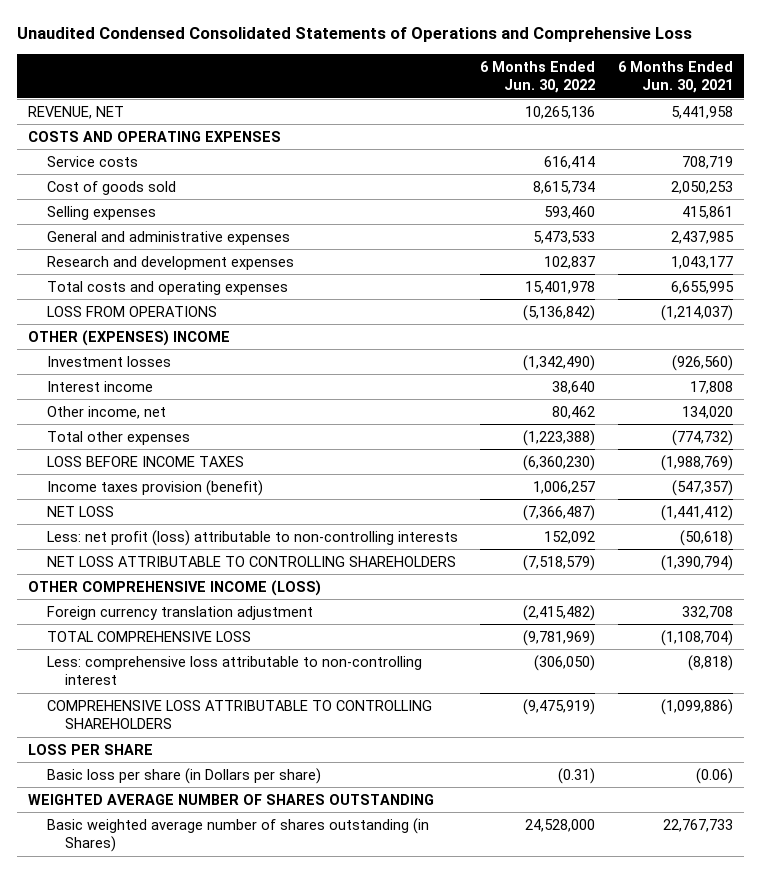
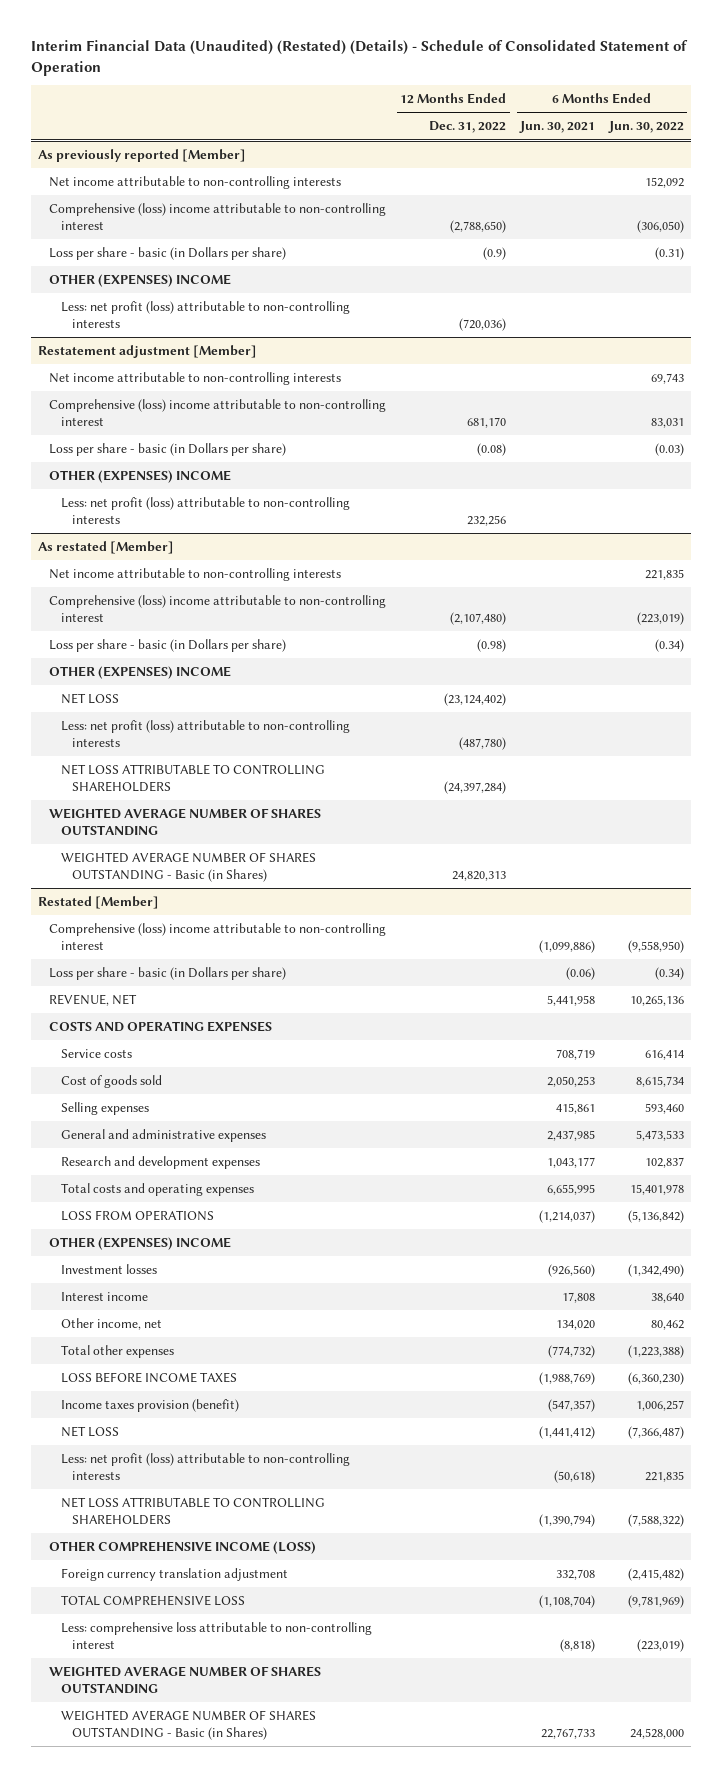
- Unaudited Condensed Consolidated Statements of Operations and Comprehensive Loss
+ Interim Financial Data (Unaudited) (Restated) (Details) - Schedule of Consolidated Statement of Operation
- | 6 Months Ended Jun. 30, 2022 | 6 Months Ended Jun. 30, 2021
+ | 12 Months Ended Dec. 31, 2022 | 6 Months Ended Jun. 30, 2021 | 6 Months Ended Jun. 30, 2022
+ As previously reported [Member]
+ Net income attributable to non-controlling interests | | | 152,092
+ Comprehensive (loss) income attributable to non-controlling interest | (2,788,650) | | (306,050)
+ Loss per share - basic (in Dollars per share) | (0.9) | | (0.31)
+ OTHER (EXPENSES) INCOME
+ Less: net profit (loss) attributable to non-controlling interests | (720,036) | |
+ Restatement adjustment [Member]
+ Net income attributable to non-controlling interests | | | 69,743
+ Comprehensive (loss) income attributable to non-controlling interest | 681,170 | | 83,031
+ Loss per share - basic (in Dollars per share) | (0.08) | | (0.03)
+ OTHER (EXPENSES) INCOME
+ Less: net profit (loss) attributable to non-controlling interests | 232,256 | |
+ As restated [Member]
+ Net income attributable to non-controlling interests | | | 221,835
+ Comprehensive (loss) income attributable to non-controlling interest | (2,107,480) | | (223,019)
+ Loss per share - basic (in Dollars per share) | (0.98) | | (0.34)
+ OTHER (EXPENSES) INCOME
+ NET LOSS | (23,124,402) | |
+ Less: net profit (loss) attributable to non-controlling interests | (487,780) | |
+ NET LOSS ATTRIBUTABLE TO CONTROLLING SHAREHOLDERS | (24,397,284) | |
+ WEIGHTED AVERAGE NUMBER OF SHARES OUTSTANDING
+ WEIGHTED AVERAGE NUMBER OF SHARES OUTSTANDING - Basic (in Shares) | 24,820,313 | |
+ Restated [Member]
+ Comprehensive (loss) income attributable to non-controlling interest | | (1,099,886) | (9,558,950)
+ Loss per share - basic (in Dollars per share) | | (0.06) | (0.34)
- Less: net profit (loss) attributable to non-controlling interests | 152,092 | (50,618)
- NET LOSS ATTRIBUTABLE TO CONTROLLING SHAREHOLDERS | (7,518,579) | (1,390,794)
+ Less: net profit (loss) attributable to non-controlling interests | | (50,618) | 221,835
+ NET LOSS ATTRIBUTABLE TO CONTROLLING SHAREHOLDERS | | (1,390,794) | (7,588,322)
- Less: comprehensive loss attributable to non-controlling interest | (306,050) | (8,818)
- COMPREHENSIVE LOSS ATTRIBUTABLE TO CONTROLLING SHAREHOLDERS | (9,475,919) | (1,099,886)
- LOSS PER SHARE
- Basic loss per share (in Dollars per share) | (0.31) | (0.06)
+ Less: comprehensive loss attributable to non-controlling interest | | (8,818) | (223,019)
- Basic weighted average number of shares outstanding (in Shares) | 24,528,000 | 22,767,733
+ WEIGHTED AVERAGE NUMBER OF SHARES OUTSTANDING - Basic (in Shares) | | 22,767,733 | 24,528,000

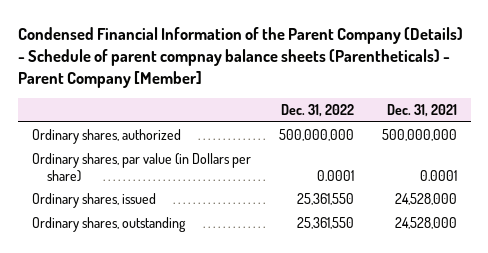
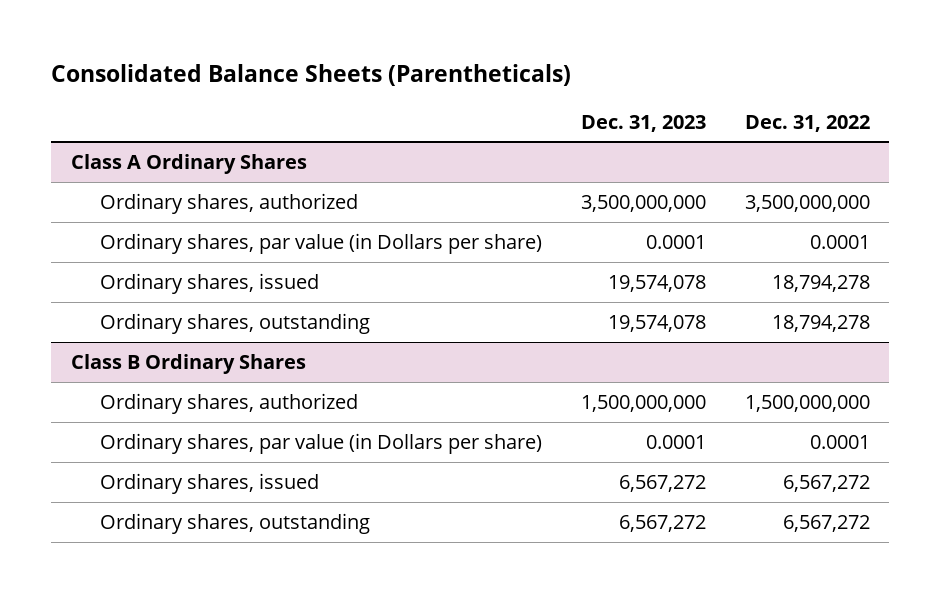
- Condensed Financial Information of the Parent Company (Details) - Schedule of parent compnay balance sheets (Parentheticals) - Parent Company [Member]
+ Consolidated Balance Sheets (Parentheticals)
- | Dec. 31, 2022 | Dec. 31, 2021
+ | Dec. 31, 2023 | Dec. 31, 2022
- Ordinary shares, authorized | 500,000,000 | 500,000,000
+ Class A Ordinary Shares
+ Ordinary shares, authorized | 3,500,000,000 | 3,500,000,000
- Ordinary shares, issued | 25,361,550 | 24,528,000
- Ordinary shares, outstanding | 25,361,550 | 24,528,000
+ Ordinary shares, issued | 19,574,078 | 18,794,278
+ Ordinary shares, outstanding | 19,574,078 | 18,794,278
+ Class B Ordinary Shares
+ Ordinary shares, authorized | 1,500,000,000 | 1,500,000,000
+ Ordinary shares, par value (in Dollars per share) | 0.0001 | 0.0001
+ Ordinary shares, issued | 6,567,272 | 6,567,272
+ Ordinary shares, outstanding | 6,567,272 | 6,567,272

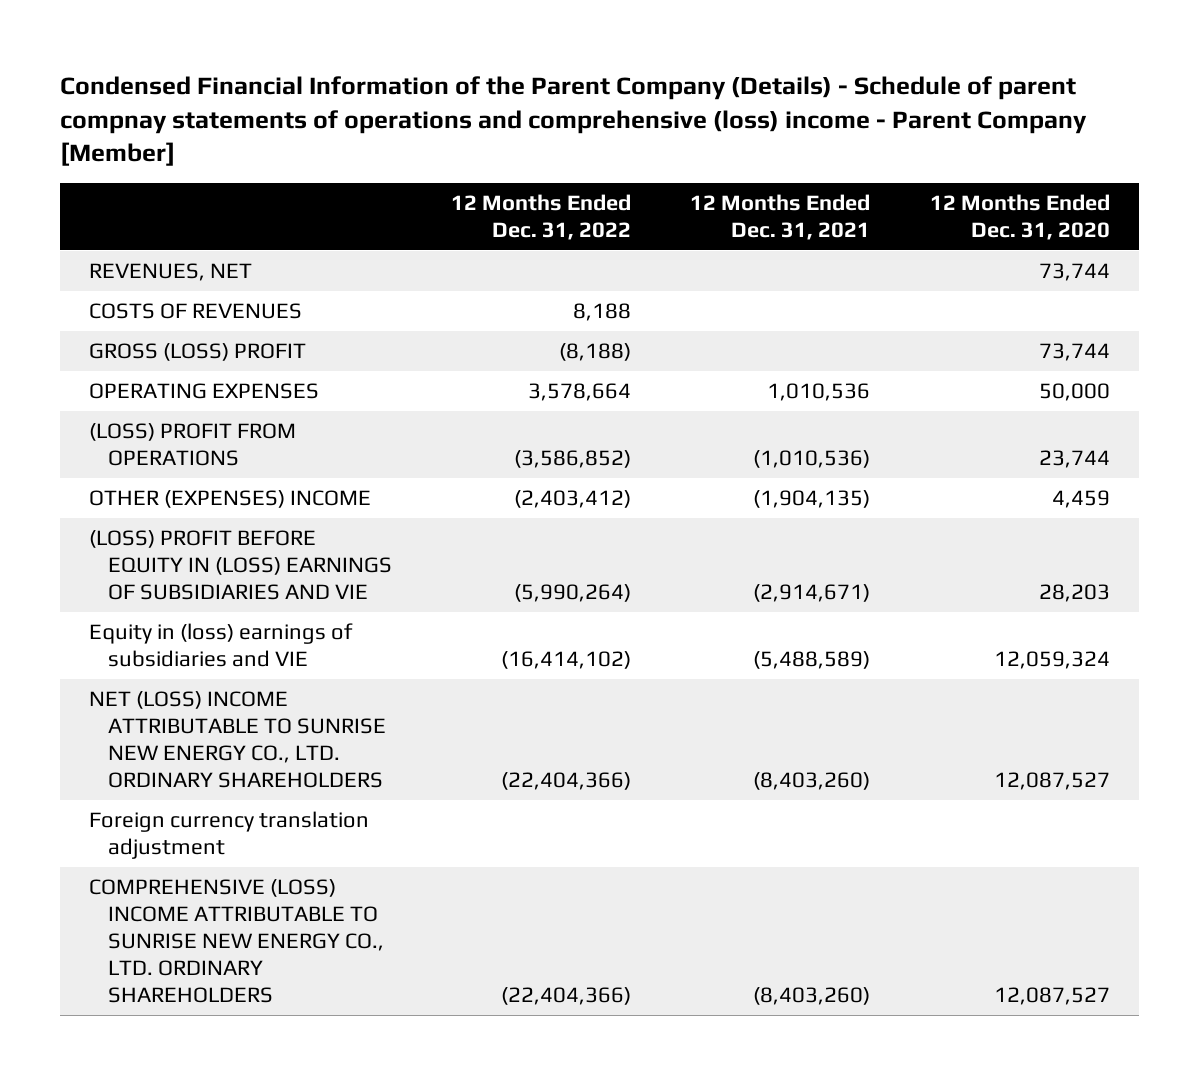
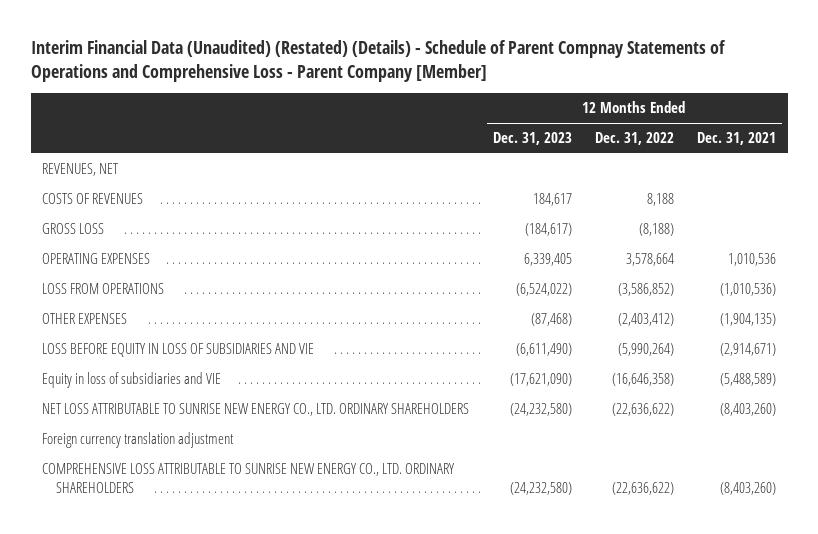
- Condensed Financial Information of the Parent Company (Details) - Schedule of parent compnay statements of operations and comprehensive (loss) income - Parent Company [Member]
+ Interim Financial Data (Unaudited) (Restated) (Details) - Schedule of Parent Compnay Statements of Operations and Comprehensive Loss - Parent Company [Member]
- | 12 Months Ended Dec. 31, 2022 | 12 Months Ended Dec. 31, 2021 | 12 Months Ended Dec. 31, 2020
+ | 12 Months Ended Dec. 31, 2023 | 12 Months Ended Dec. 31, 2022 | 12 Months Ended Dec. 31, 2021
- GROSS (LOSS) PROFIT | (8,188) | | 73,744
+ GROSS LOSS | (184,617) | (8,188) |
- (LOSS) PROFIT FROM OPERATIONS | (3,586,852) | (1,010,536) | 23,744
- OTHER (EXPENSES) INCOME | (2,403,412) | (1,904,135) | 4,459
- (LOSS) PROFIT BEFORE EQUITY IN (LOSS) EARNINGS OF SUBSIDIARIES AND VIE | (5,990,264) | (2,914,671) | 28,203
- Equity in (loss) earnings of subsidiaries and VIE | (16,414,102) | (5,488,589) | 12,059,324
- NET (LOSS) INCOME ATTRIBUTABLE TO SUNRISE NEW ENERGY CO., LTD. ORDINARY SHAREHOLDERS | (22,404,366) | (8,403,260) | 12,087,527
+ LOSS FROM OPERATIONS | (6,524,022) | (3,586,852) | (1,010,536)
+ OTHER EXPENSES | (87,468) | (2,403,412) | (1,904,135)
+ LOSS BEFORE EQUITY IN LOSS OF SUBSIDIARIES AND VIE | (6,611,490) | (5,990,264) | (2,914,671)
+ Equity in loss of subsidiaries and VIE | (17,621,090) | (16,646,358) | (5,488,589)
+ NET LOSS ATTRIBUTABLE TO SUNRISE NEW ENERGY CO., LTD. ORDINARY SHAREHOLDERS | (24,232,580) | (22,636,622) | (8,403,260)
- COMPREHENSIVE (LOSS) INCOME ATTRIBUTABLE TO SUNRISE NEW ENERGY CO., LTD. ORDINARY SHAREHOLDERS | (22,404,366) | (8,403,260) | 12,087,527
+ COMPREHENSIVE LOSS ATTRIBUTABLE TO SUNRISE NEW ENERGY CO., LTD. ORDINARY SHAREHOLDERS | (24,232,580) | (22,636,622) | (8,403,260)

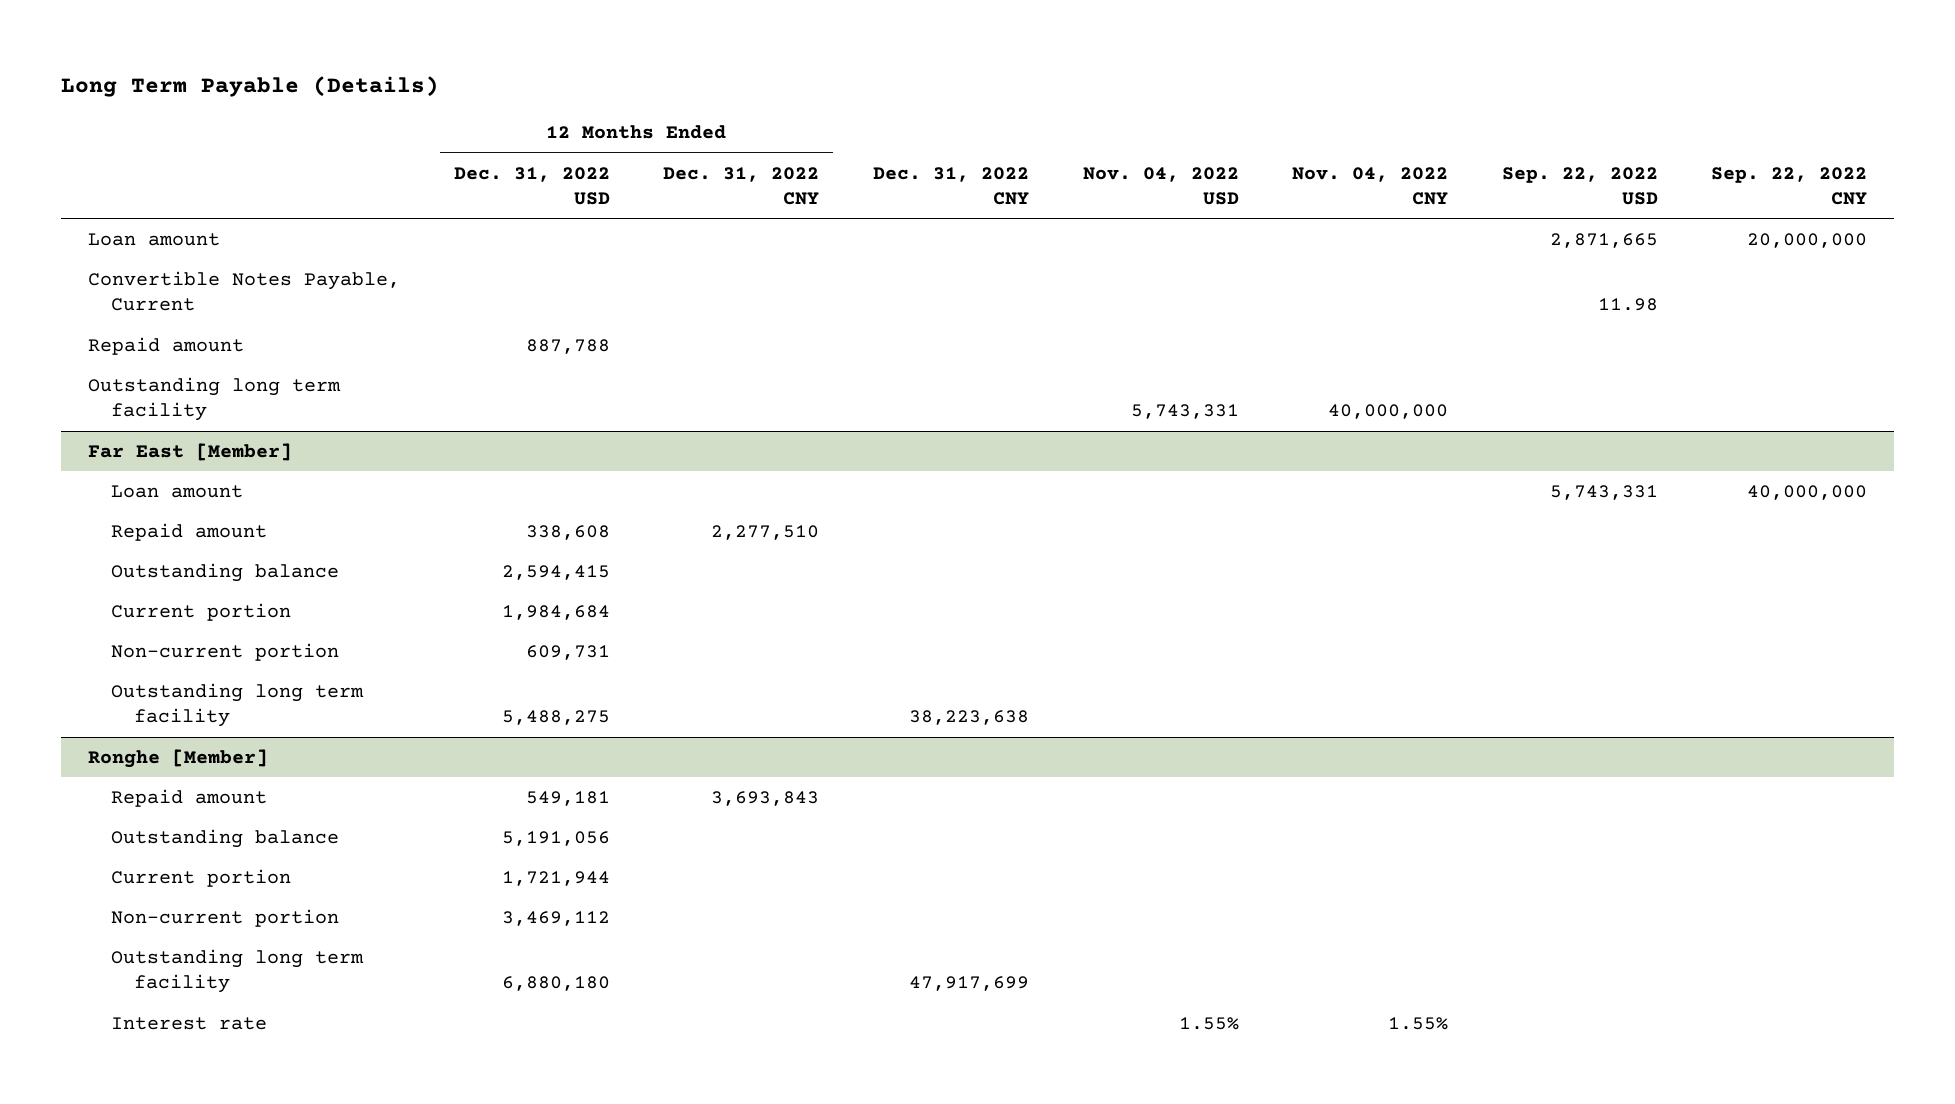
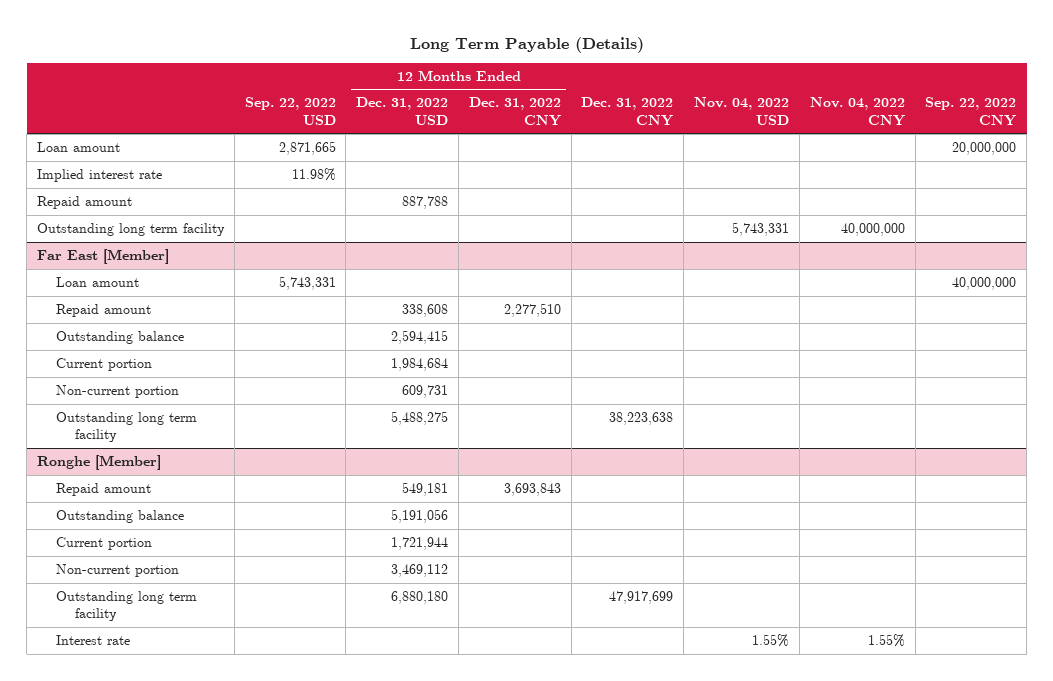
- | 12 Months Ended Dec. 31, 2022 USD | 12 Months Ended Dec. 31, 2022 CNY | Dec. 31, 2022 CNY | Nov. 04, 2022 USD | Nov. 04, 2022 CNY | Sep. 22, 2022 USD | Sep. 22, 2022 CNY
+ | Sep. 22, 2022 USD | 12 Months Ended Dec. 31, 2022 USD | 12 Months Ended Dec. 31, 2022 CNY | Dec. 31, 2022 CNY | Nov. 04, 2022 USD | Nov. 04, 2022 CNY | Sep. 22, 2022 CNY
- Convertible Notes Payable, Current | | | | | | 11.98 |
+ Implied interest rate | 11.98% | | | | | |

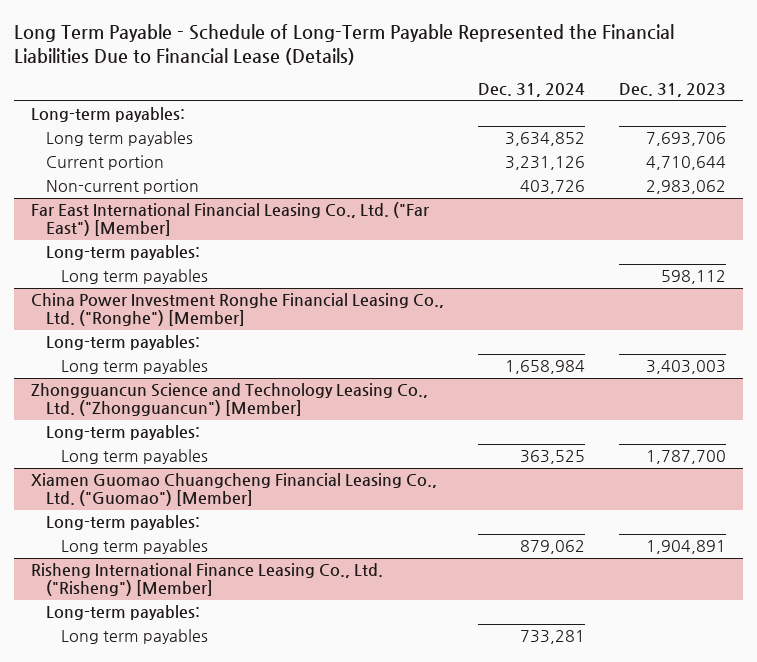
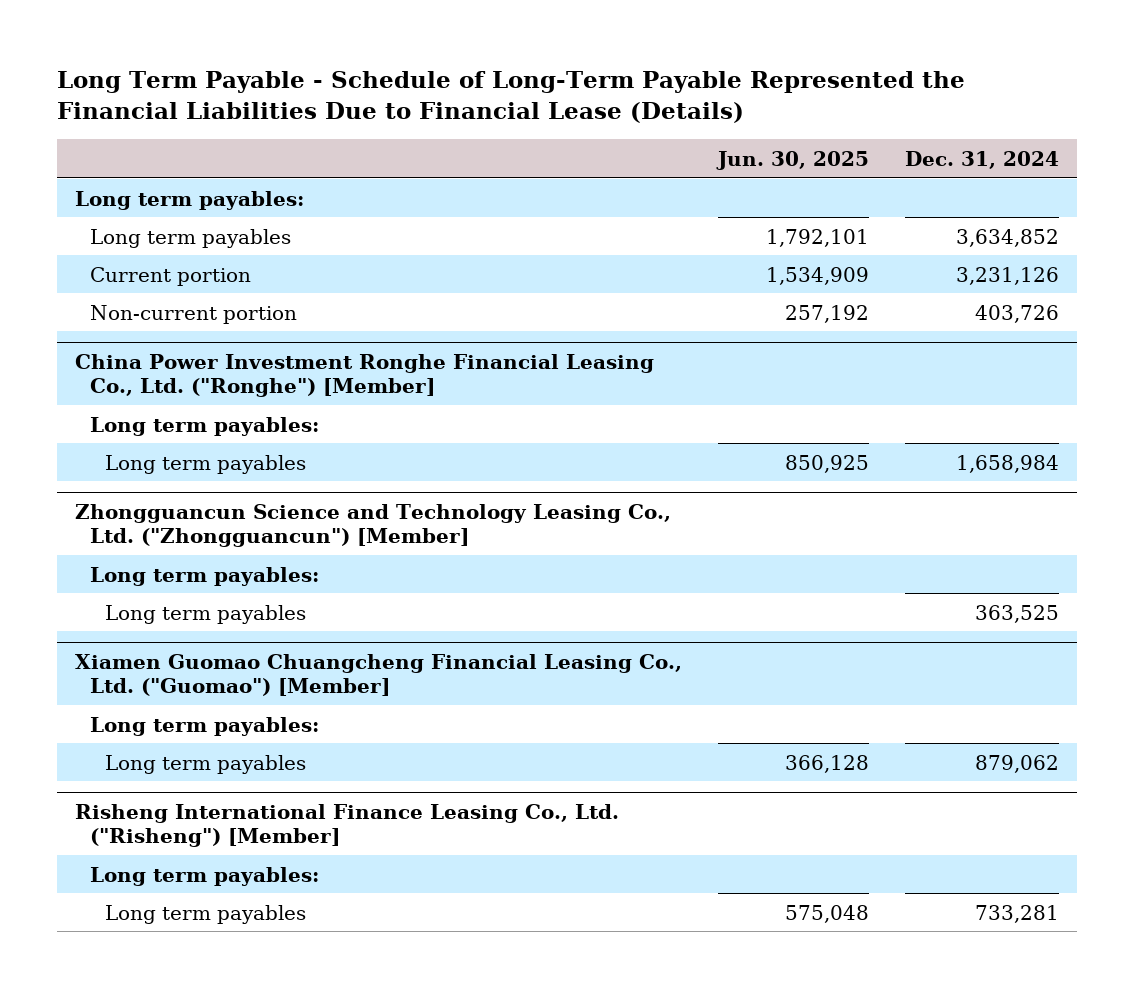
- | Dec. 31, 2024 | Dec. 31, 2023
+ | Jun. 30, 2025 | Dec. 31, 2024
- Long-term payables:
+ Long term payables:
- Far East International Financial Leasing Co., Ltd. ("Far East") [Member]
- Long-term payables:
- Long term payables | | 598,112
@ China Power Investment Ronghe Financial Leasing Co., Ltd. ("Ronghe") [Member]
- Long-term payables:
+ Long term payables:
@ Zhongguancun Science and Technology Leasing Co., Ltd. ("Zhongguancun") [Member]
- Long-term payables:
+ Long term payables:
@ Xiamen Guomao Chuangcheng Financial Leasing Co., Ltd. ("Guomao") [Member]
- Long-term payables:
+ Long term payables:
@ Risheng International Finance Leasing Co., Ltd. ("Risheng") [Member]
- Long-term payables:
+ Long term payables:

